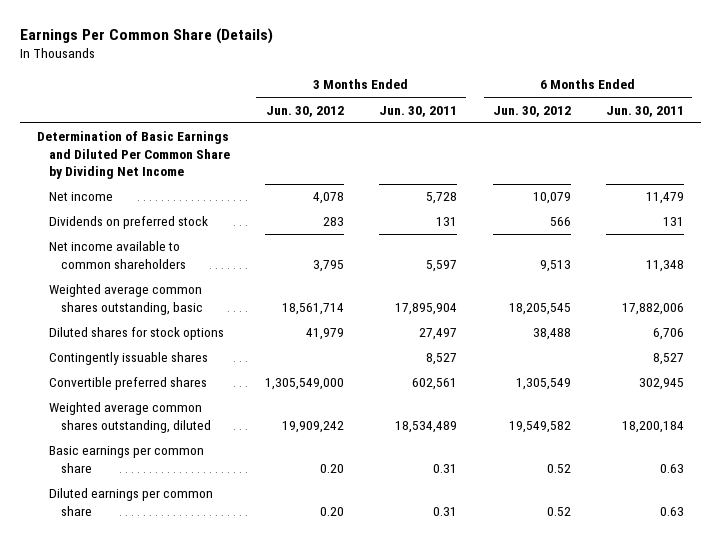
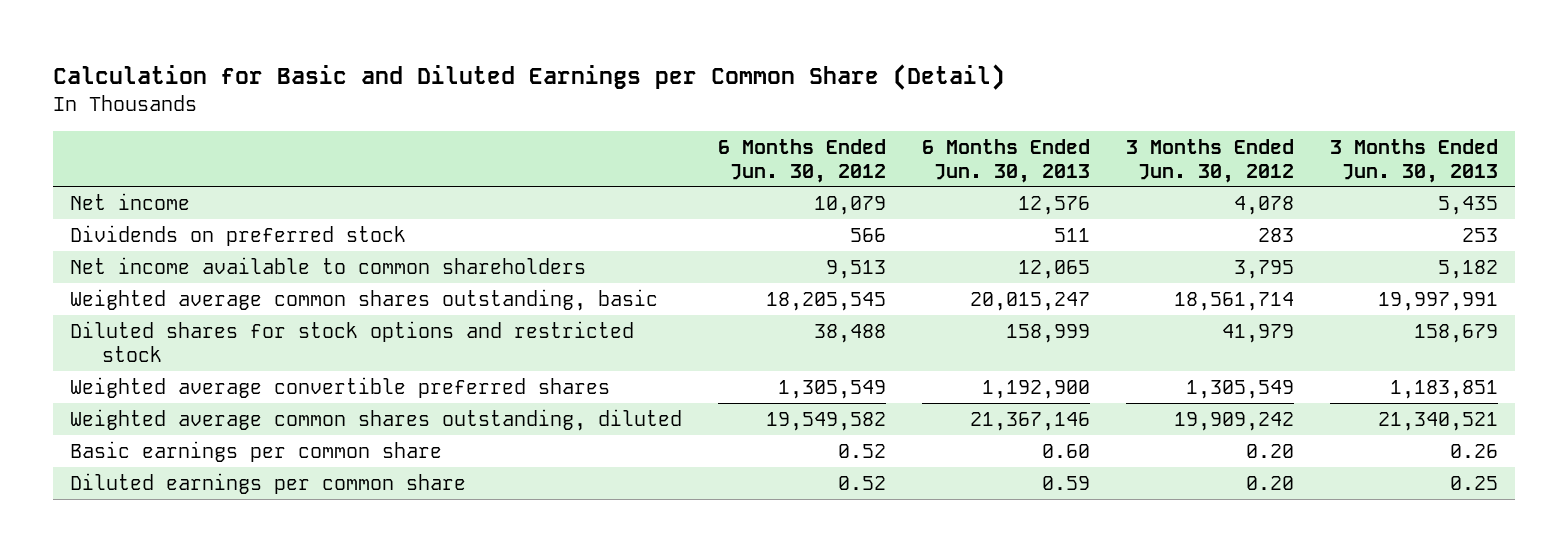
- Earnings Per Common Share (Details)
+ Calculation for Basic and Diluted Earnings per Common Share (Detail)
- | 3 Months Ended Jun. 30, 2012 | 3 Months Ended Jun. 30, 2011 | 6 Months Ended Jun. 30, 2012 | 6 Months Ended Jun. 30, 2011
+ | 6 Months Ended Jun. 30, 2012 | 6 Months Ended Jun. 30, 2013 | 3 Months Ended Jun. 30, 2012 | 3 Months Ended Jun. 30, 2013
- Determination of Basic Earnings and Diluted Per Common Share by Dividing Net Income
- Diluted shares for stock options | 41,979 | 27,497 | 38,488 | 6,706
- Contingently issuable shares | | 8,527 | | 8,527
- Convertible preferred shares | 1,305,549,000 | 602,561 | 1,305,549 | 302,945
+ Diluted shares for stock options and restricted stock | 38,488 | 158,999 | 41,979 | 158,679
+ Weighted average convertible preferred shares | 1,305,549 | 1,192,900 | 1,305,549 | 1,183,851

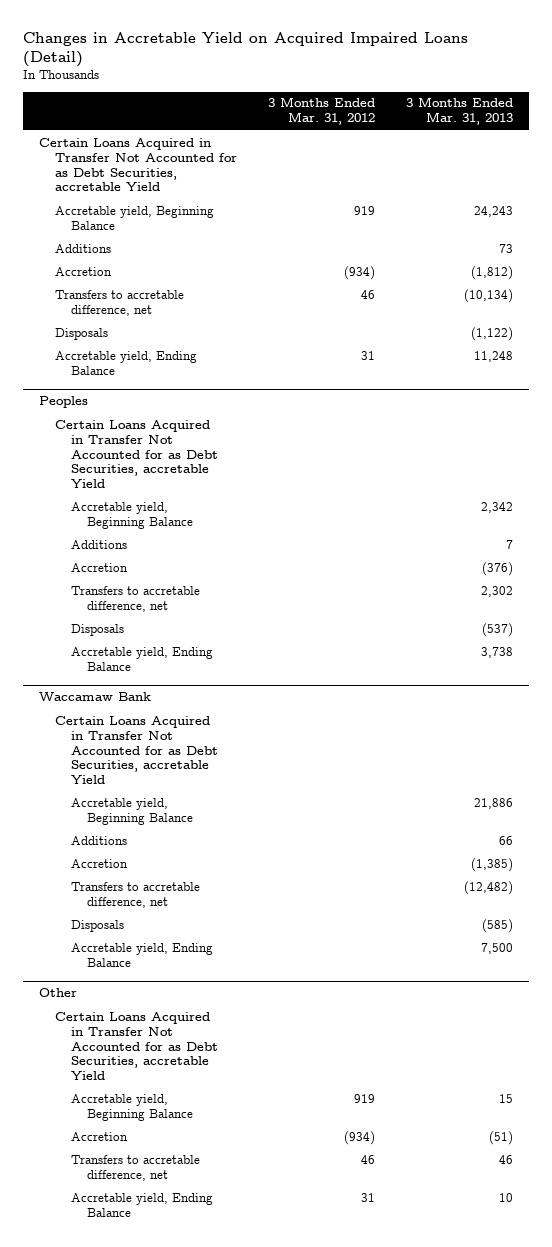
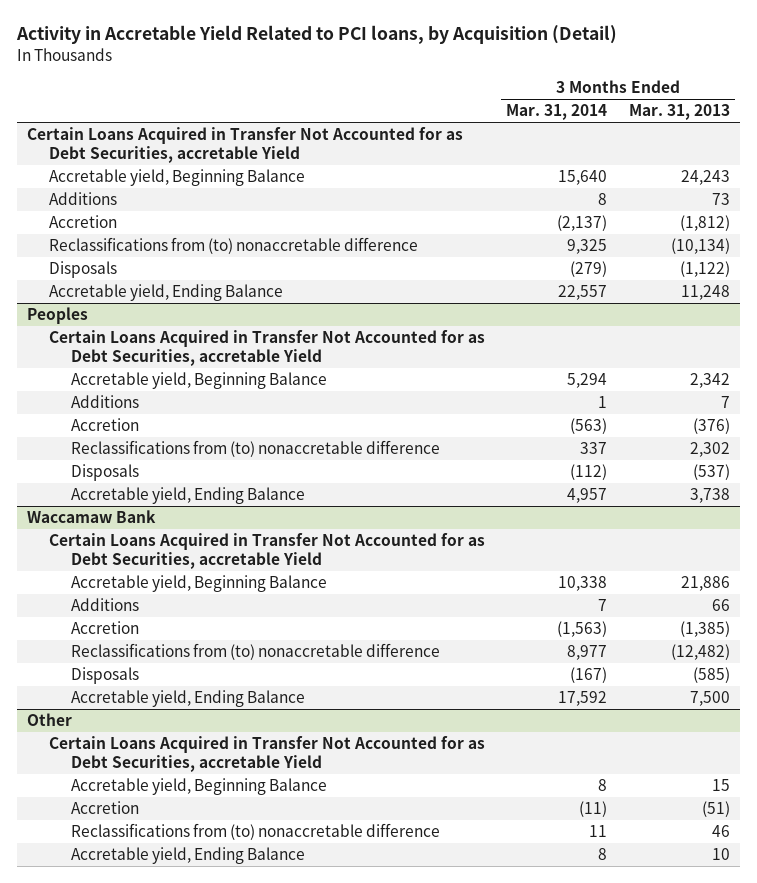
- Changes in Accretable Yield on Acquired Impaired Loans (Detail)
+ Activity in Accretable Yield Related to PCI loans, by Acquisition (Detail)
- | 3 Months Ended Mar. 31, 2012 | 3 Months Ended Mar. 31, 2013
+ | 3 Months Ended Mar. 31, 2014 | 3 Months Ended Mar. 31, 2013
- Transfers to accretable difference, net | 46 | (10,134)
+ Reclassifications from (to) nonaccretable difference | 9,325 | (10,134)
@ Peoples
- Transfers to accretable difference, net | | 2,302
+ Reclassifications from (to) nonaccretable difference | 337 | 2,302
@ Waccamaw Bank
- Transfers to accretable difference, net | | (12,482)
+ Reclassifications from (to) nonaccretable difference | 8,977 | (12,482)
@ Other
- Transfers to accretable difference, net | 46 | 46
+ Reclassifications from (to) nonaccretable difference | 11 | 46

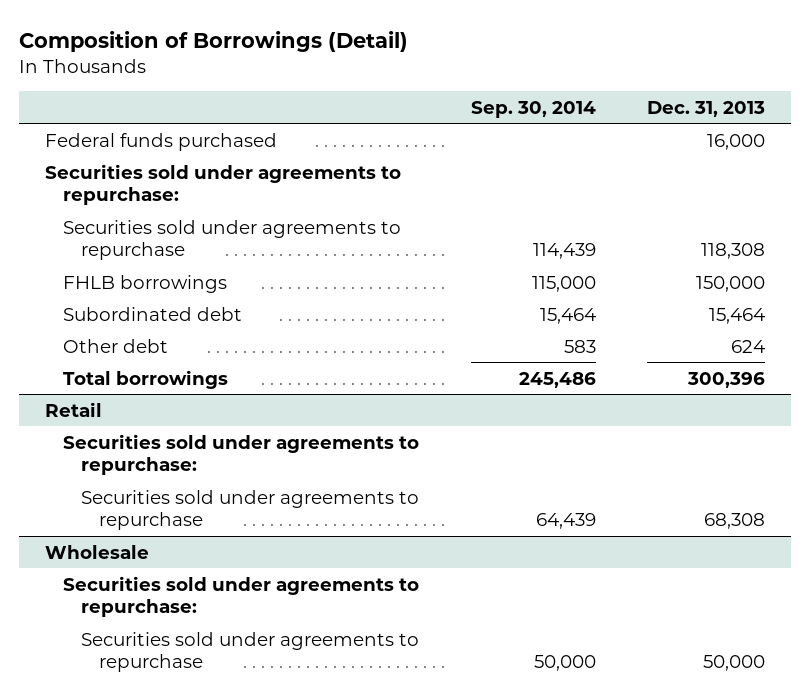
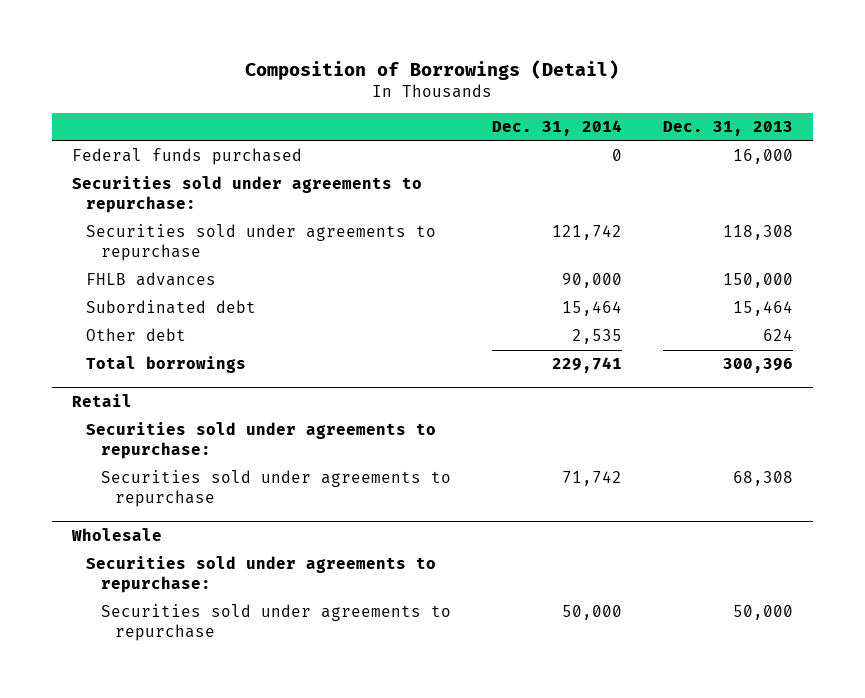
- | Sep. 30, 2014 | Dec. 31, 2013
+ | Dec. 31, 2014 | Dec. 31, 2013
- FHLB borrowings | 115,000 | 150,000
+ FHLB advances | 90,000 | 150,000

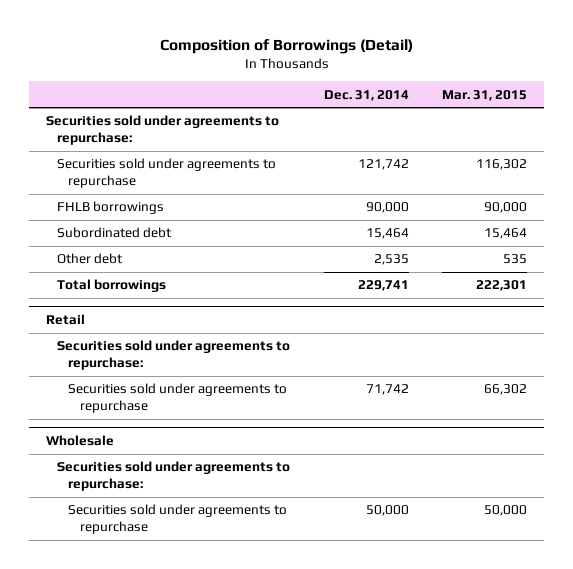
- | Dec. 31, 2014 | Dec. 31, 2013
+ | Dec. 31, 2014 | Mar. 31, 2015
- Federal funds purchased | 0 | 16,000
- FHLB advances | 90,000 | 150,000
+ FHLB borrowings | 90,000 | 90,000

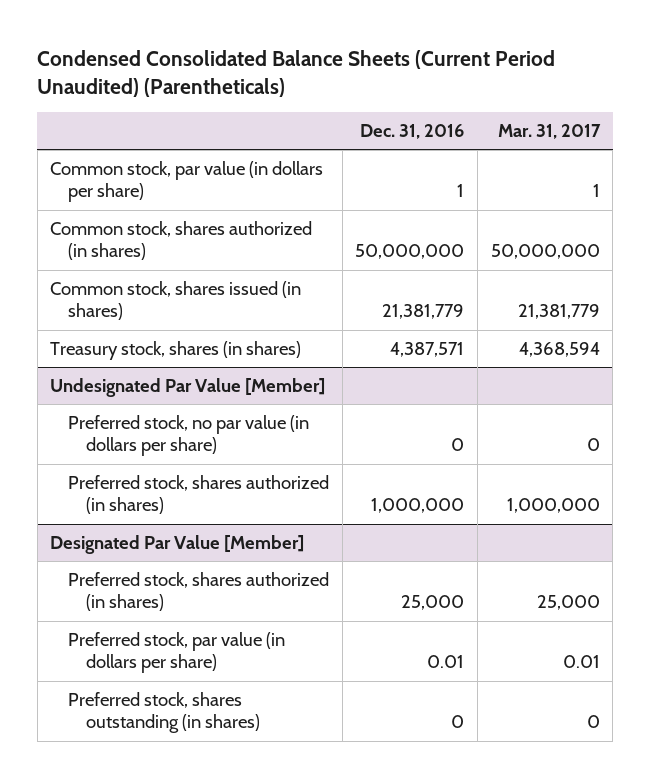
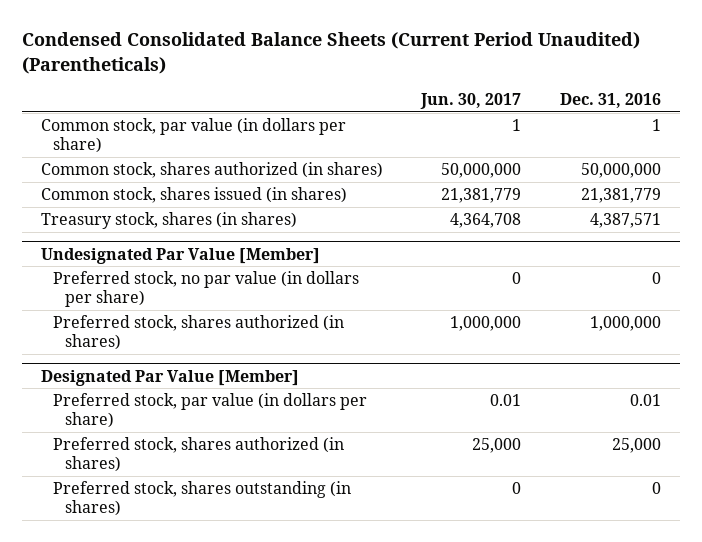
- | Dec. 31, 2016 | Mar. 31, 2017
+ | Jun. 30, 2017 | Dec. 31, 2016
@ Designated Par Value [Member]
moved down: Preferred stock, shares authorized (in shares) | 25,000 | 25,000

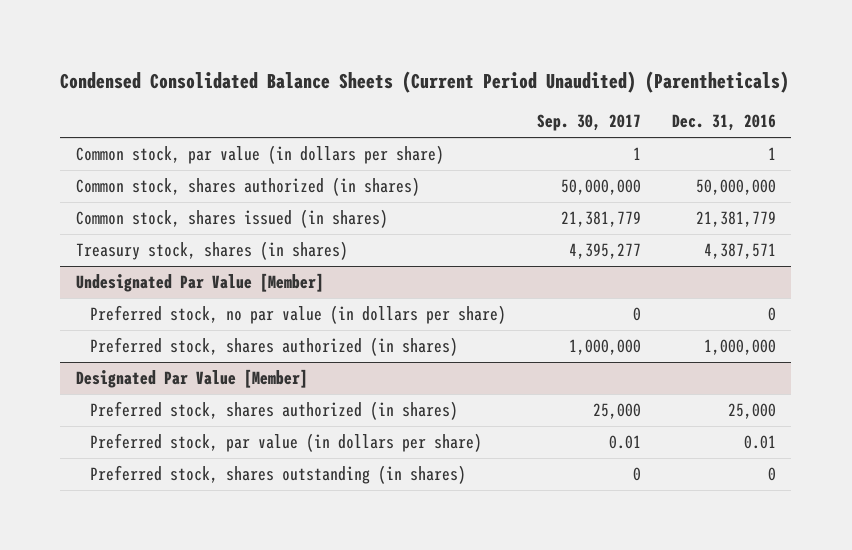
- | Jun. 30, 2017 | Dec. 31, 2016
+ | Sep. 30, 2017 | Dec. 31, 2016
@ Designated Par Value [Member]
moved down: Preferred stock, par value (in dollars per share) | 0.01 | 0.01

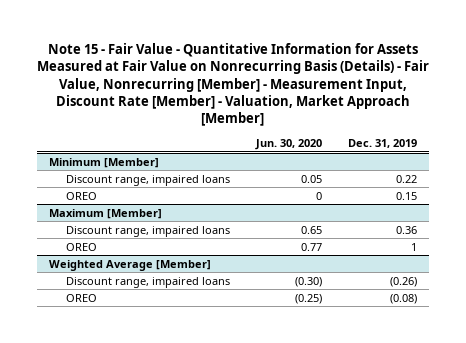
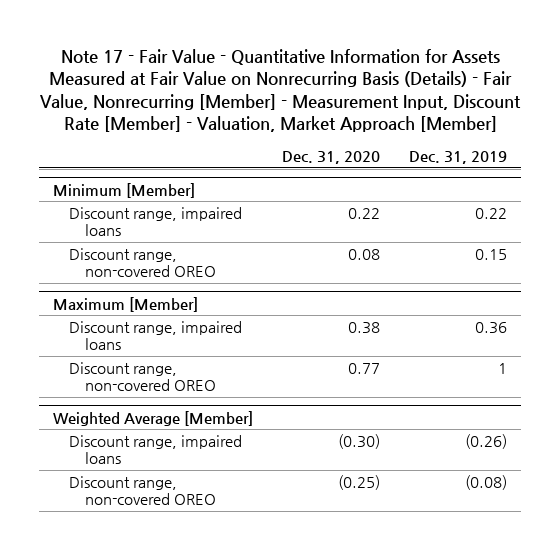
- Note 15 - Fair Value - Quantitative Information for Assets Measured at Fair Value on Nonrecurring Basis (Details) - Fair Value, Nonrecurring [Member] - Measurement Input, Discount Rate [Member] - Valuation, Market Approach [Member]
+ Note 17 - Fair Value - Quantitative Information for Assets Measured at Fair Value on Nonrecurring Basis (Details) - Fair Value, Nonrecurring [Member] - Measurement Input, Discount Rate [Member] - Valuation, Market Approach [Member]
- | Jun. 30, 2020 | Dec. 31, 2019
+ | Dec. 31, 2020 | Dec. 31, 2019
@ Minimum [Member]
- OREO | 0 | 0.15
+ Discount range, non-covered OREO | 0.08 | 0.15
@ Maximum [Member]
- OREO | 0.77 | 1
+ Discount range, non-covered OREO | 0.77 | 1
@ Weighted Average [Member]
- OREO | (0.25) | (0.08)
+ Discount range, non-covered OREO | (0.25) | (0.08)

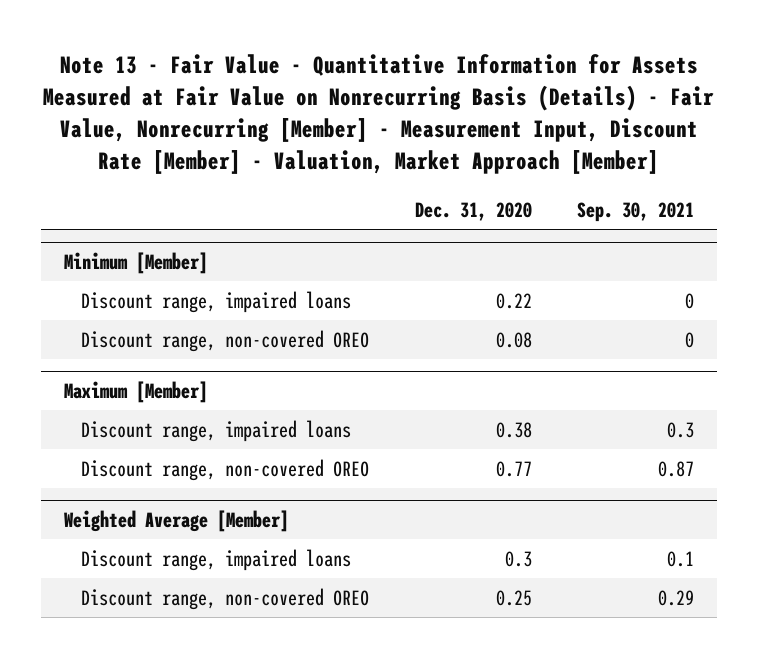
- Note 17 - Fair Value - Quantitative Information for Assets Measured at Fair Value on Nonrecurring Basis (Details) - Fair Value, Nonrecurring [Member] - Measurement Input, Discount Rate [Member] - Valuation, Market Approach [Member]
+ Note 13 - Fair Value - Quantitative Information for Assets Measured at Fair Value on Nonrecurring Basis (Details) - Fair Value, Nonrecurring [Member] - Measurement Input, Discount Rate [Member] - Valuation, Market Approach [Member]
- | Dec. 31, 2020 | Dec. 31, 2019
+ | Dec. 31, 2020 | Sep. 30, 2021
@ Weighted Average [Member]
- Discount range, impaired loans | (0.30) | (0.26)
- Discount range, non-covered OREO | (0.25) | (0.08)
+ Discount range, impaired loans | 0.3 | 0.1
+ Discount range, non-covered OREO | 0.25 | 0.29

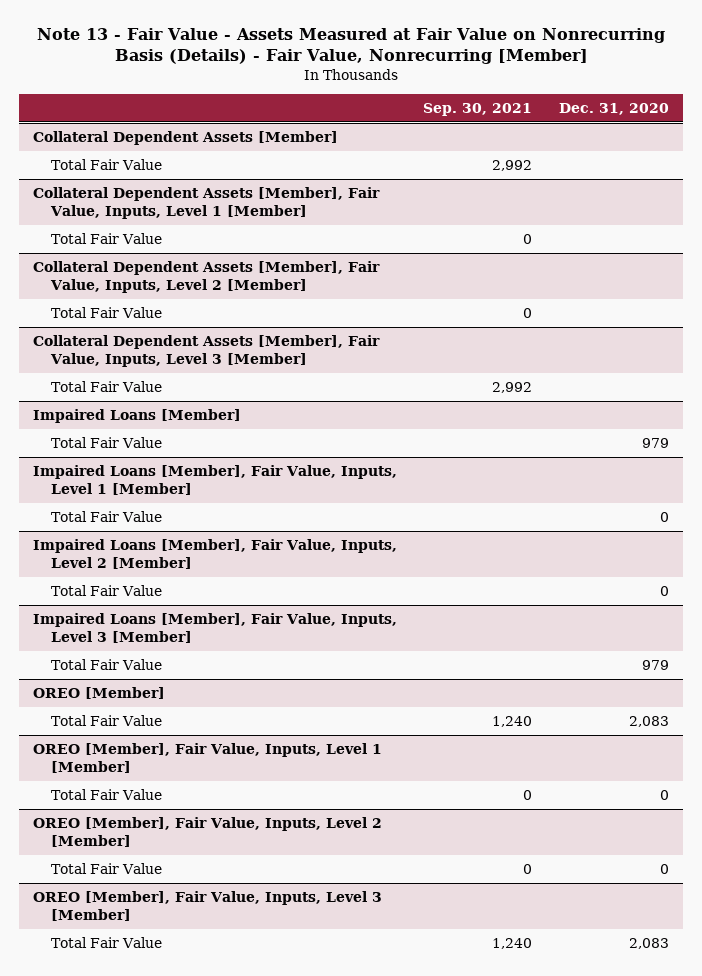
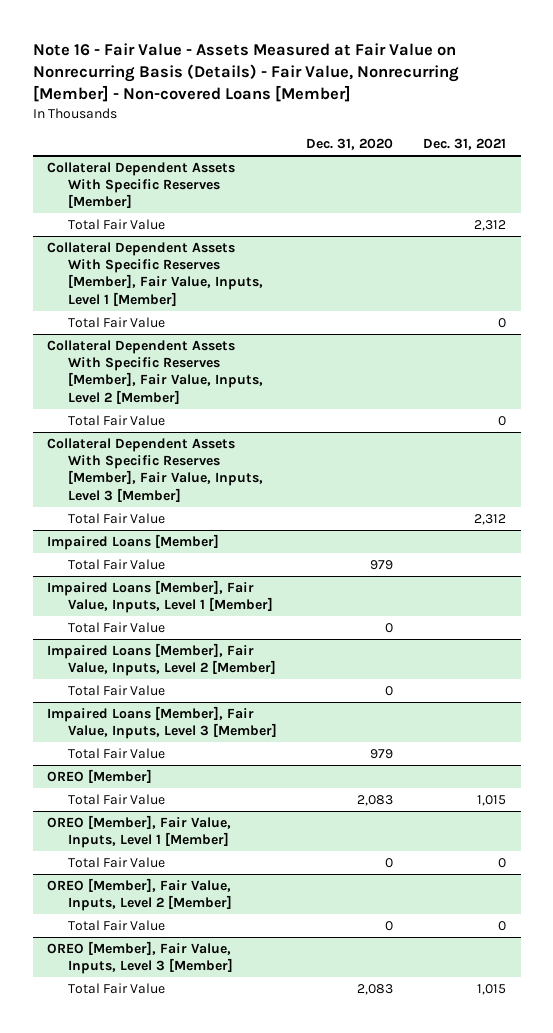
- Note 13 - Fair Value - Assets Measured at Fair Value on Nonrecurring Basis (Details) - Fair Value, Nonrecurring [Member]
+ Note 16 - Fair Value - Assets Measured at Fair Value on Nonrecurring Basis (Details) - Fair Value, Nonrecurring [Member] - Non-covered Loans [Member]
- | Sep. 30, 2021 | Dec. 31, 2020
+ | Dec. 31, 2020 | Dec. 31, 2021
- Collateral Dependent Assets [Member]
+ Collateral Dependent Assets With Specific Reserves [Member]
- Collateral Dependent Assets [Member], Fair Value, Inputs, Level 1 [Member]
+ Collateral Dependent Assets With Specific Reserves [Member], Fair Value, Inputs, Level 1 [Member]
- Collateral Dependent Assets [Member], Fair Value, Inputs, Level 2 [Member]
+ Collateral Dependent Assets With Specific Reserves [Member], Fair Value, Inputs, Level 2 [Member]
- Collateral Dependent Assets [Member], Fair Value, Inputs, Level 3 [Member]
+ Collateral Dependent Assets With Specific Reserves [Member], Fair Value, Inputs, Level 3 [Member]

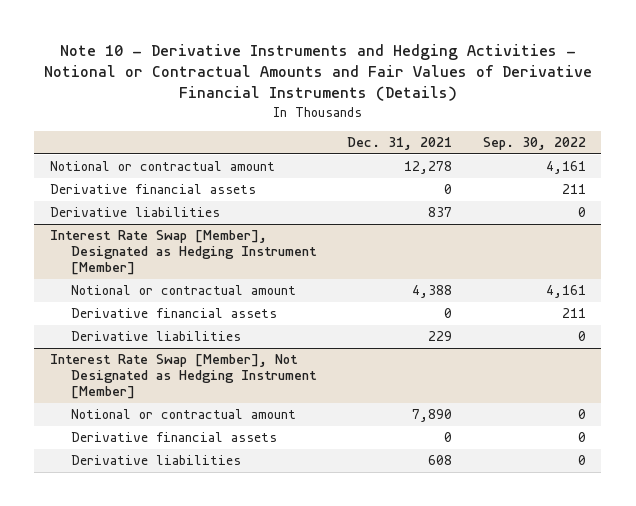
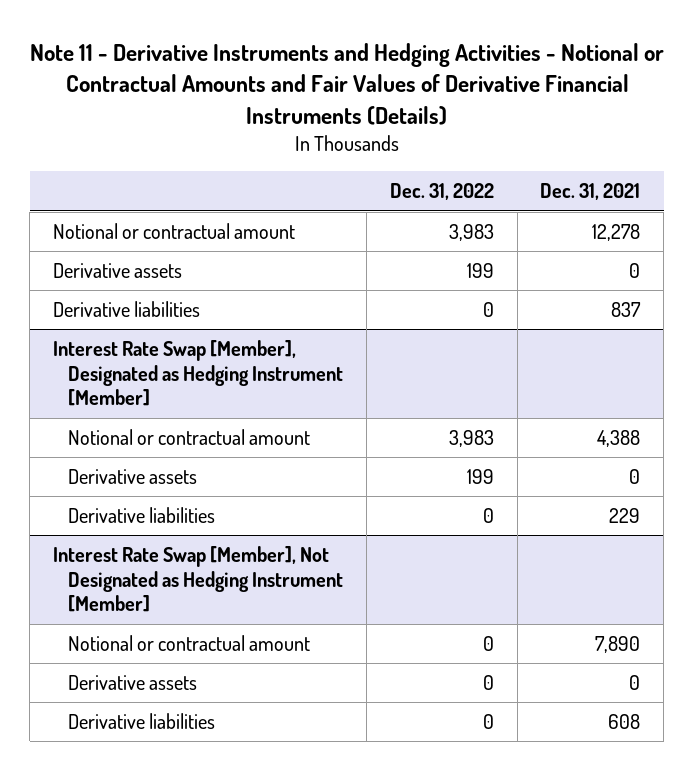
- Note 10 - Derivative Instruments and Hedging Activities - Notional or Contractual Amounts and Fair Values of Derivative Financial Instruments (Details)
+ Note 11 - Derivative Instruments and Hedging Activities - Notional or Contractual Amounts and Fair Values of Derivative Financial Instruments (Details)
- | Dec. 31, 2021 | Sep. 30, 2022
+ | Dec. 31, 2022 | Dec. 31, 2021
- Derivative financial assets | 0 | 211
+ Derivative assets | 199 | 0
@ Interest Rate Swap [Member], Designated as Hedging Instrument [Member]
- Derivative financial assets | 0 | 211
+ Derivative assets | 199 | 0
@ Interest Rate Swap [Member], Not Designated as Hedging Instrument [Member]
- Derivative financial assets | 0 | 0
+ Derivative assets | 0 | 0

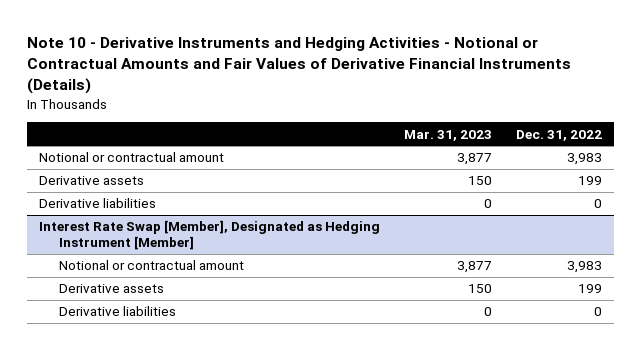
- Note 11 - Derivative Instruments and Hedging Activities - Notional or Contractual Amounts and Fair Values of Derivative Financial Instruments (Details)
+ Note 10 - Derivative Instruments and Hedging Activities - Notional or Contractual Amounts and Fair Values of Derivative Financial Instruments (Details)
- | Dec. 31, 2022 | Dec. 31, 2021
+ | Mar. 31, 2023 | Dec. 31, 2022
- Interest Rate Swap [Member], Not Designated as Hedging Instrument [Member]
- Notional or contractual amount | 0 | 7,890
- Derivative assets | 0 | 0
- Derivative liabilities | 0 | 608

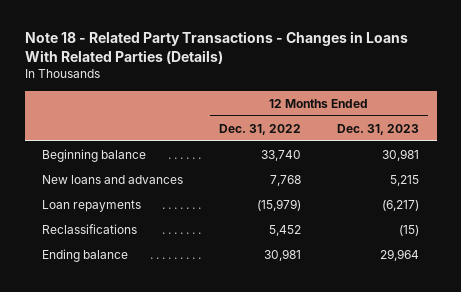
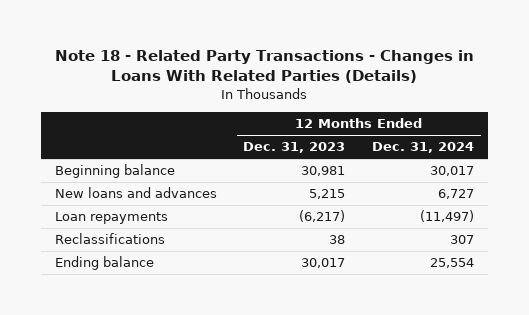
- | 12 Months Ended Dec. 31, 2022 | 12 Months Ended Dec. 31, 2023
+ | 12 Months Ended Dec. 31, 2023 | 12 Months Ended Dec. 31, 2024
- Reclassifications | 5,452 | (15)
- Ending balance | 30,981 | 29,964
+ Reclassifications | 38 | 307
+ Ending balance | 30,017 | 25,554

